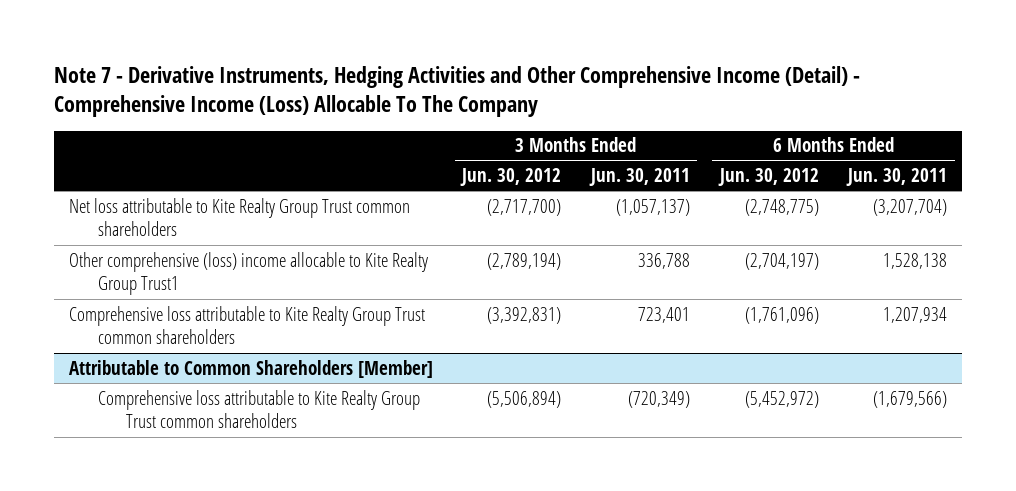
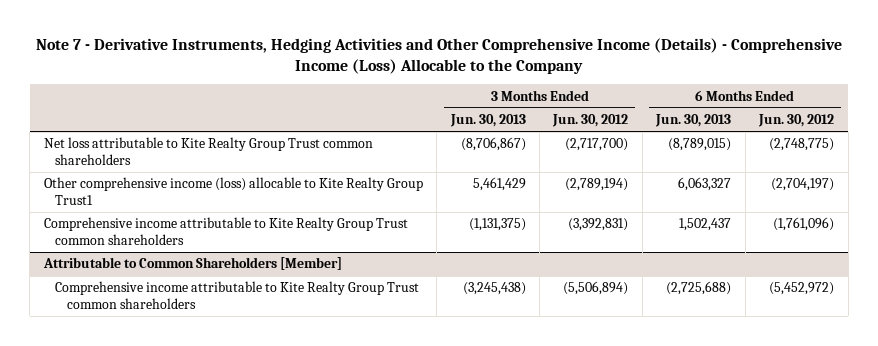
- Note 7 - Derivative Instruments, Hedging Activities and Other Comprehensive Income (Detail) - Comprehensive Income (Loss) Allocable To The Company
+ Note 7 - Derivative Instruments, Hedging Activities and Other Comprehensive Income (Details) - Comprehensive Income (Loss) Allocable to the Company
- | 3 Months Ended Jun. 30, 2012 | 3 Months Ended Jun. 30, 2011 | 6 Months Ended Jun. 30, 2012 | 6 Months Ended Jun. 30, 2011
+ | 3 Months Ended Jun. 30, 2013 | 3 Months Ended Jun. 30, 2012 | 6 Months Ended Jun. 30, 2013 | 6 Months Ended Jun. 30, 2012
- Other comprehensive (loss) income allocable to Kite Realty Group Trust1 | (2,789,194) | 336,788 | (2,704,197) | 1,528,138
- Comprehensive loss attributable to Kite Realty Group Trust common shareholders | (3,392,831) | 723,401 | (1,761,096) | 1,207,934
+ Other comprehensive income (loss) allocable to Kite Realty Group Trust1 | 5,461,429 | (2,789,194) | 6,063,327 | (2,704,197)
+ Comprehensive income attributable to Kite Realty Group Trust common shareholders | (1,131,375) | (3,392,831) | 1,502,437 | (1,761,096)
@ Attributable to Common Shareholders [Member]
- Comprehensive loss attributable to Kite Realty Group Trust common shareholders | (5,506,894) | (720,349) | (5,452,972) | (1,679,566)
+ Comprehensive income attributable to Kite Realty Group Trust common shareholders | (3,245,438) | (5,506,894) | (2,725,688) | (5,452,972)

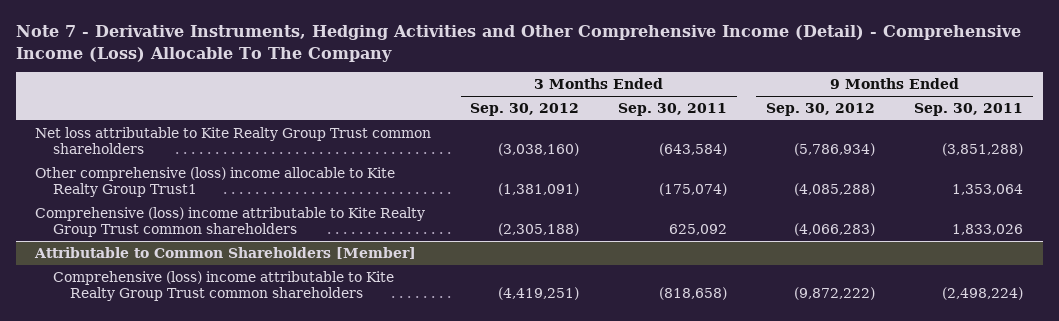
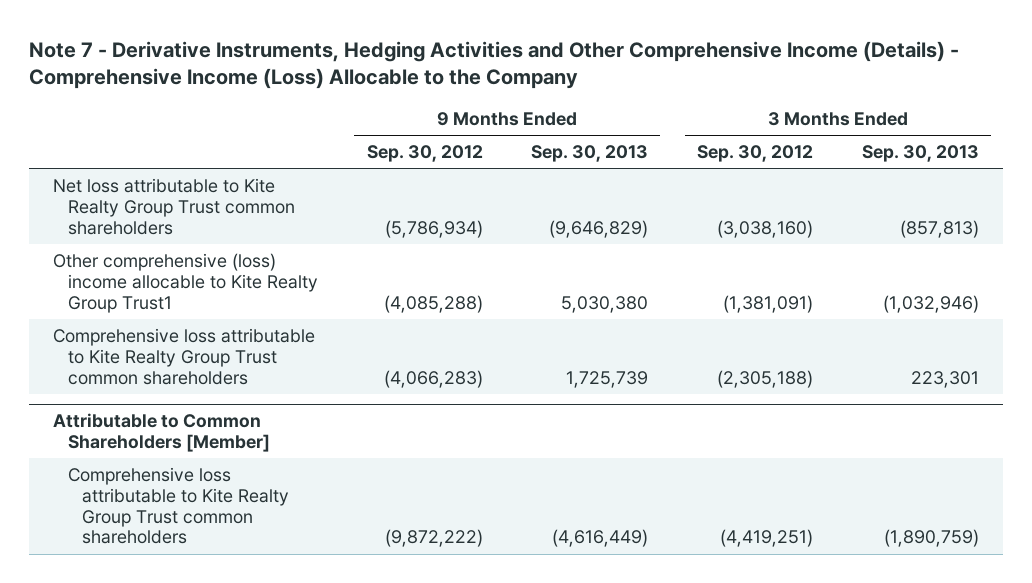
- Note 7 - Derivative Instruments, Hedging Activities and Other Comprehensive Income (Detail) - Comprehensive Income (Loss) Allocable To The Company
+ Note 7 - Derivative Instruments, Hedging Activities and Other Comprehensive Income (Details) - Comprehensive Income (Loss) Allocable to the Company
- | 3 Months Ended Sep. 30, 2012 | 3 Months Ended Sep. 30, 2011 | 9 Months Ended Sep. 30, 2012 | 9 Months Ended Sep. 30, 2011
+ | 9 Months Ended Sep. 30, 2012 | 9 Months Ended Sep. 30, 2013 | 3 Months Ended Sep. 30, 2012 | 3 Months Ended Sep. 30, 2013
- Comprehensive (loss) income attributable to Kite Realty Group Trust common shareholders | (2,305,188) | 625,092 | (4,066,283) | 1,833,026
+ Comprehensive loss attributable to Kite Realty Group Trust common shareholders | (4,066,283) | 1,725,739 | (2,305,188) | 223,301
@ Attributable to Common Shareholders [Member]
- Comprehensive (loss) income attributable to Kite Realty Group Trust common shareholders | (4,419,251) | (818,658) | (9,872,222) | (2,498,224)
+ Comprehensive loss attributable to Kite Realty Group Trust common shareholders | (9,872,222) | (4,616,449) | (4,419,251) | (1,890,759)

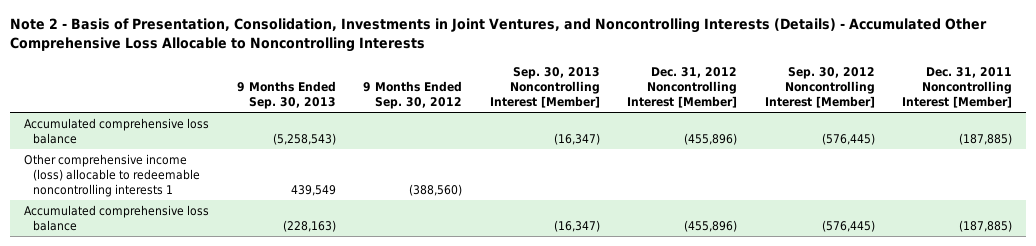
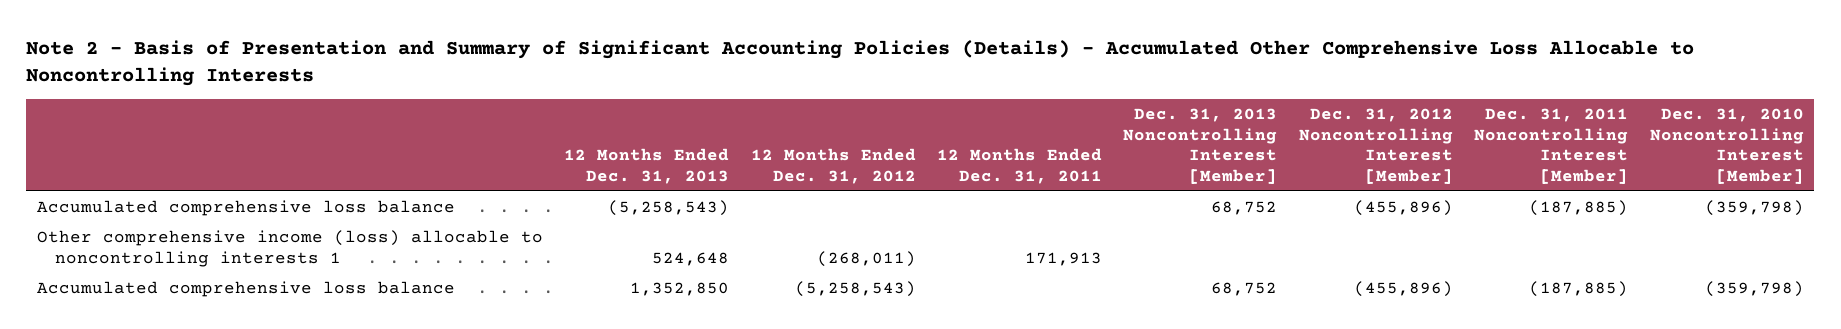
- Note 2 - Basis of Presentation, Consolidation, Investments in Joint Ventures, and Noncontrolling Interests (Details) - Accumulated Other Comprehensive Loss Allocable to Noncontrolling Interests
+ Note 2 - Basis of Presentation and Summary of Significant Accounting Policies (Details) - Accumulated Other Comprehensive Loss Allocable to Noncontrolling Interests
- | 9 Months Ended Sep. 30, 2013 | 9 Months Ended Sep. 30, 2012 | Sep. 30, 2013 Noncontrolling Interest [Member] | Dec. 31, 2012 Noncontrolling Interest [Member] | Sep. 30, 2012 Noncontrolling Interest [Member] | Dec. 31, 2011 Noncontrolling Interest [Member]
+ | 12 Months Ended Dec. 31, 2013 | 12 Months Ended Dec. 31, 2012 | 12 Months Ended Dec. 31, 2011 | Dec. 31, 2013 Noncontrolling Interest [Member] | Dec. 31, 2012 Noncontrolling Interest [Member] | Dec. 31, 2011 Noncontrolling Interest [Member] | Dec. 31, 2010 Noncontrolling Interest [Member]
- Other comprehensive income (loss) allocable to redeemable noncontrolling interests 1 | 439,549 | (388,560) | | | |
+ Other comprehensive income (loss) allocable to noncontrolling interests 1 | 524,648 | (268,011) | 171,913 | | | |

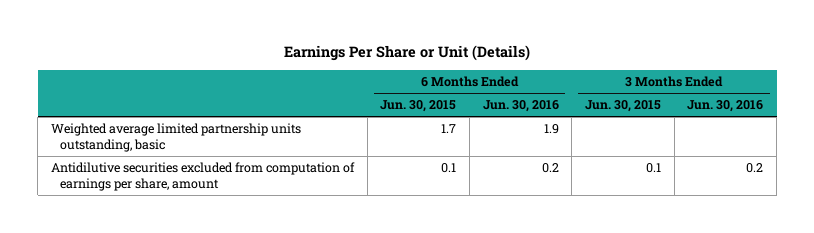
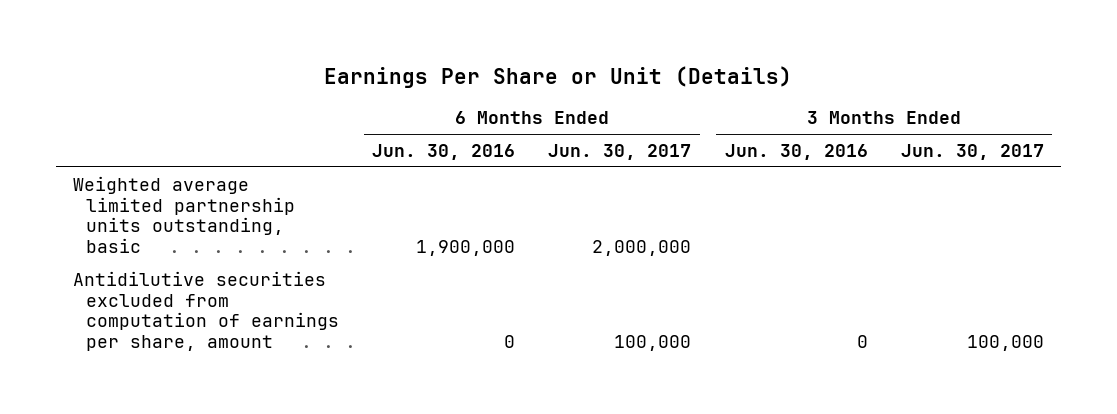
- | 6 Months Ended Jun. 30, 2015 | 6 Months Ended Jun. 30, 2016 | 3 Months Ended Jun. 30, 2015 | 3 Months Ended Jun. 30, 2016
+ | 6 Months Ended Jun. 30, 2016 | 6 Months Ended Jun. 30, 2017 | 3 Months Ended Jun. 30, 2016 | 3 Months Ended Jun. 30, 2017
- Weighted average limited partnership units outstanding, basic | 1.7 | 1.9 | |
- Antidilutive securities excluded from computation of earnings per share, amount | 0.1 | 0.2 | 0.1 | 0.2
+ Weighted average limited partnership units outstanding, basic | 1,900,000 | 2,000,000 | |
+ Antidilutive securities excluded from computation of earnings per share, amount | 0 | 100,000 | 0 | 100,000

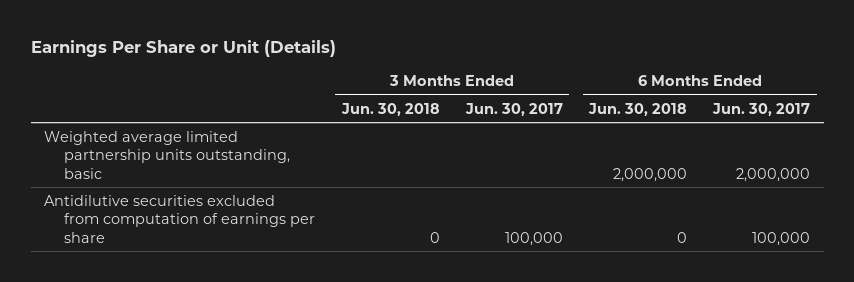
- | 6 Months Ended Jun. 30, 2016 | 6 Months Ended Jun. 30, 2017 | 3 Months Ended Jun. 30, 2016 | 3 Months Ended Jun. 30, 2017
+ | 3 Months Ended Jun. 30, 2018 | 3 Months Ended Jun. 30, 2017 | 6 Months Ended Jun. 30, 2018 | 6 Months Ended Jun. 30, 2017
- Antidilutive securities excluded from computation of earnings per share, amount | 0 | 100,000 | 0 | 100,000
+ Antidilutive securities excluded from computation of earnings per share | 0 | 100,000 | 0 | 100,000

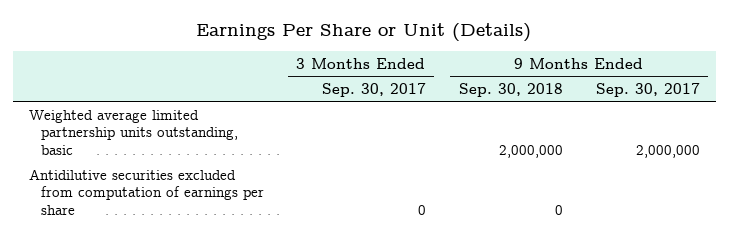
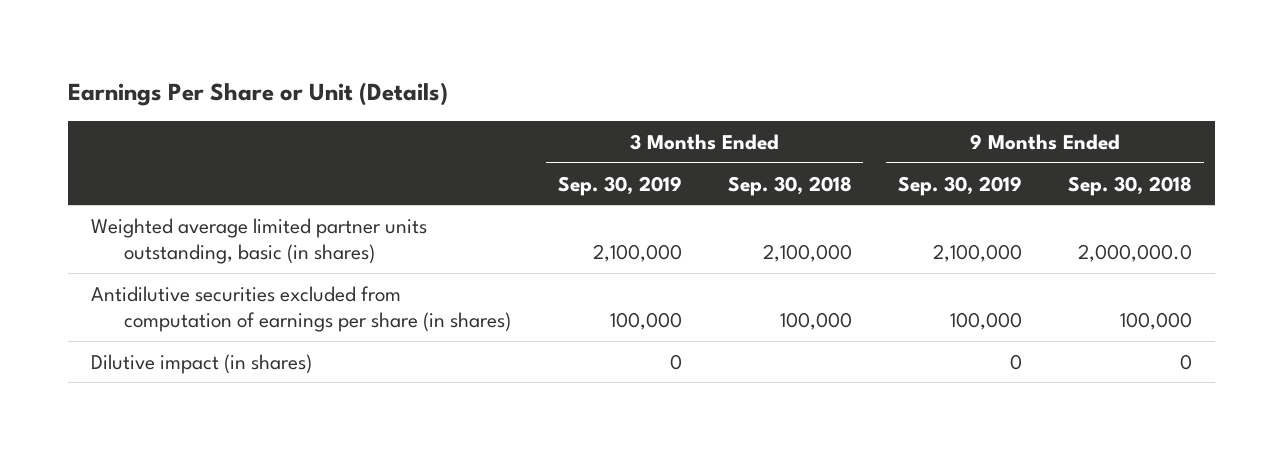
- | 3 Months Ended Sep. 30, 2017 | 9 Months Ended Sep. 30, 2018 | 9 Months Ended Sep. 30, 2017
+ | 3 Months Ended Sep. 30, 2019 | 3 Months Ended Sep. 30, 2018 | 9 Months Ended Sep. 30, 2019 | 9 Months Ended Sep. 30, 2018
- Weighted average limited partnership units outstanding, basic | | 2,000,000 | 2,000,000
- Antidilutive securities excluded from computation of earnings per share | 0 | 0 |
+ Weighted average limited partner units outstanding, basic (in shares) | 2,100,000 | 2,100,000 | 2,100,000 | 2,000,000.0
+ Antidilutive securities excluded from computation of earnings per share (in shares) | 100,000 | 100,000 | 100,000 | 100,000
+ Dilutive impact (in shares) | 0 | | 0 | 0

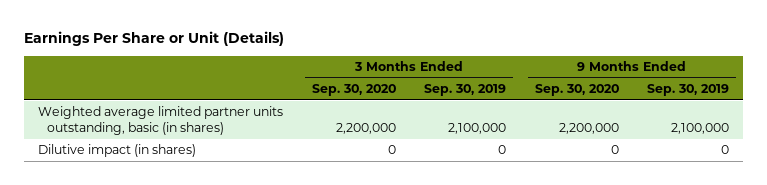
- | 3 Months Ended Sep. 30, 2019 | 3 Months Ended Sep. 30, 2018 | 9 Months Ended Sep. 30, 2019 | 9 Months Ended Sep. 30, 2018
+ | 3 Months Ended Sep. 30, 2020 | 3 Months Ended Sep. 30, 2019 | 9 Months Ended Sep. 30, 2020 | 9 Months Ended Sep. 30, 2019
- Antidilutive securities excluded from computation of earnings per share (in shares) | 100,000 | 100,000 | 100,000 | 100,000

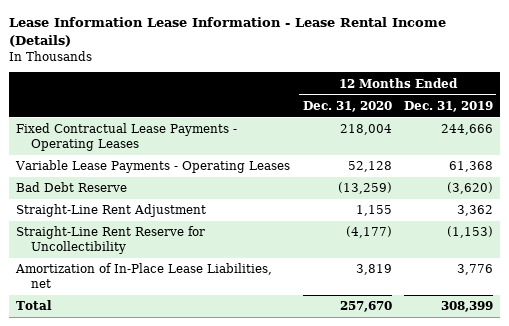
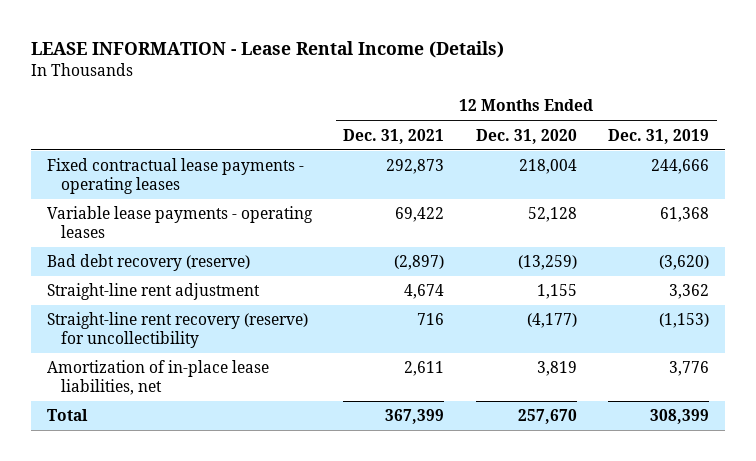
- Lease Information Lease Information - Lease Rental Income (Details)
+ LEASE INFORMATION - Lease Rental Income (Details)
- | 12 Months Ended Dec. 31, 2020 | 12 Months Ended Dec. 31, 2019
+ | 12 Months Ended Dec. 31, 2021 | 12 Months Ended Dec. 31, 2020 | 12 Months Ended Dec. 31, 2019
- Fixed Contractual Lease Payments - Operating Leases | 218,004 | 244,666
- Variable Lease Payments - Operating Leases | 52,128 | 61,368
- Bad Debt Reserve | (13,259) | (3,620)
- Straight-Line Rent Adjustment | 1,155 | 3,362
- Straight-Line Rent Reserve for Uncollectibility | (4,177) | (1,153)
- Amortization of In-Place Lease Liabilities, net | 3,819 | 3,776
+ Fixed contractual lease payments - operating leases | 292,873 | 218,004 | 244,666
+ Variable lease payments - operating leases | 69,422 | 52,128 | 61,368
+ Bad debt recovery (reserve) | (2,897) | (13,259) | (3,620)
+ Straight-line rent adjustment | 4,674 | 1,155 | 3,362
+ Straight-line rent recovery (reserve) for uncollectibility | 716 | (4,177) | (1,153)
+ Amortization of in-place lease liabilities, net | 2,611 | 3,819 | 3,776

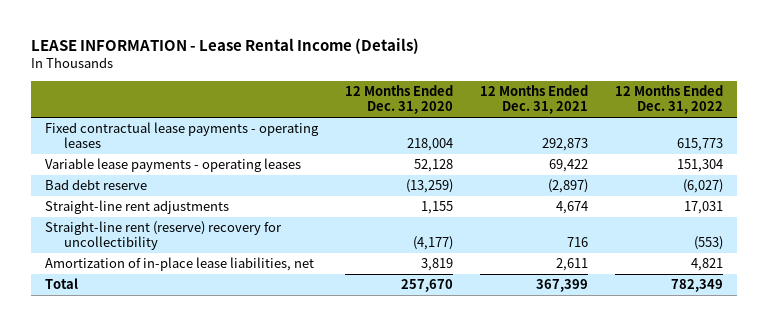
- | 12 Months Ended Dec. 31, 2021 | 12 Months Ended Dec. 31, 2020 | 12 Months Ended Dec. 31, 2019
+ | 12 Months Ended Dec. 31, 2020 | 12 Months Ended Dec. 31, 2021 | 12 Months Ended Dec. 31, 2022
- Bad debt recovery (reserve) | (2,897) | (13,259) | (3,620)
- Straight-line rent adjustment | 4,674 | 1,155 | 3,362
- Straight-line rent recovery (reserve) for uncollectibility | 716 | (4,177) | (1,153)
+ Bad debt reserve | (13,259) | (2,897) | (6,027)
+ Straight-line rent adjustments | 1,155 | 4,674 | 17,031
+ Straight-line rent (reserve) recovery for uncollectibility | (4,177) | 716 | (553)

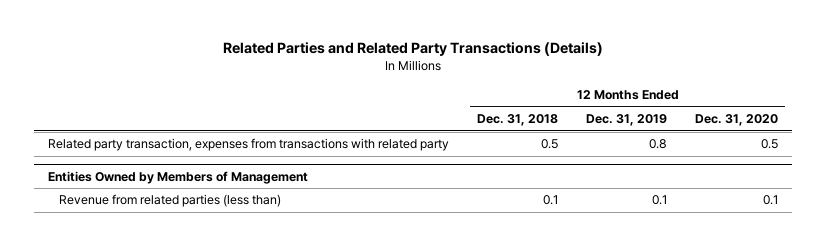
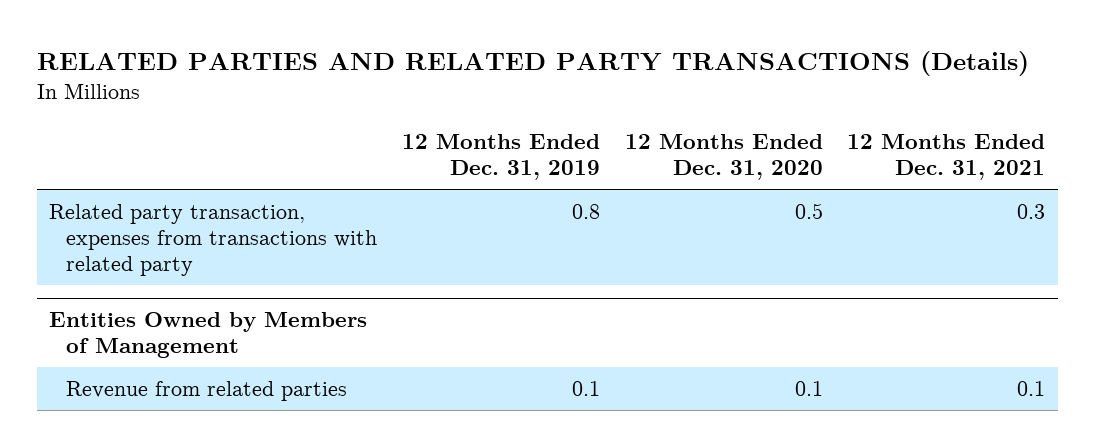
- Related Parties and Related Party Transactions (Details)
+ RELATED PARTIES AND RELATED PARTY TRANSACTIONS (Details)
- | 12 Months Ended Dec. 31, 2018 | 12 Months Ended Dec. 31, 2019 | 12 Months Ended Dec. 31, 2020
+ | 12 Months Ended Dec. 31, 2019 | 12 Months Ended Dec. 31, 2020 | 12 Months Ended Dec. 31, 2021
@ Entities Owned by Members of Management
- Revenue from related parties (less than) | 0.1 | 0.1 | 0.1
+ Revenue from related parties | 0.1 | 0.1 | 0.1

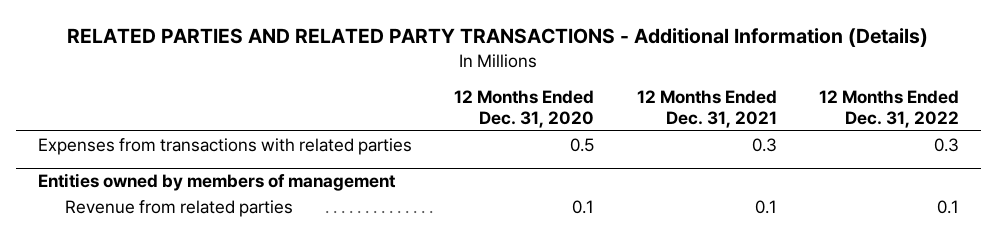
- RELATED PARTIES AND RELATED PARTY TRANSACTIONS (Details)
+ RELATED PARTIES AND RELATED PARTY TRANSACTIONS - Additional Information (Details)
- | 12 Months Ended Dec. 31, 2019 | 12 Months Ended Dec. 31, 2020 | 12 Months Ended Dec. 31, 2021
+ | 12 Months Ended Dec. 31, 2020 | 12 Months Ended Dec. 31, 2021 | 12 Months Ended Dec. 31, 2022
- Related party transaction, expenses from transactions with related party | 0.8 | 0.5 | 0.3
- Entities Owned by Members of Management
+ Expenses from transactions with related parties | 0.5 | 0.3 | 0.3
+ Entities owned by members of management

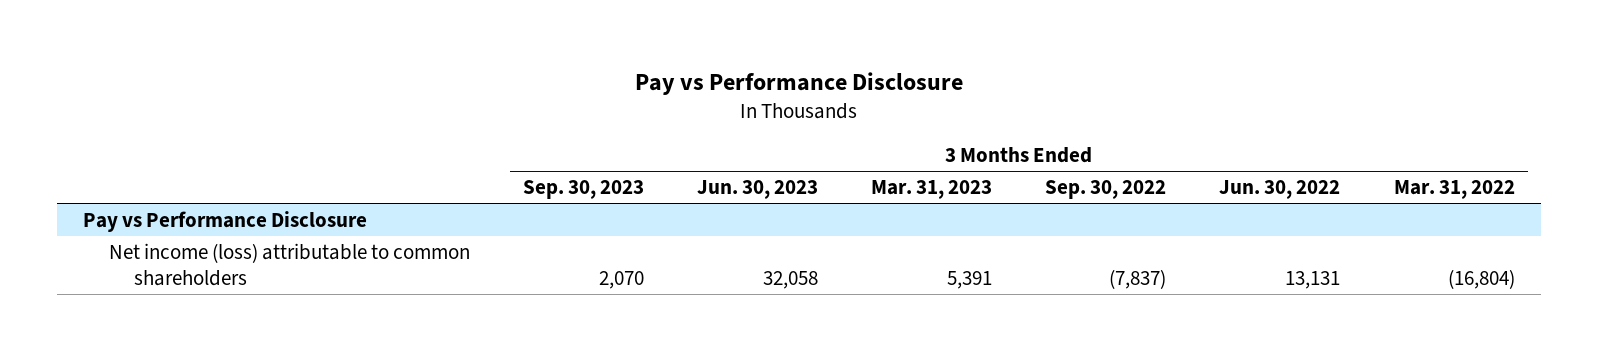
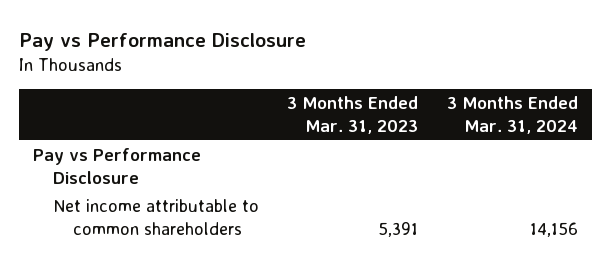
- | 3 Months Ended Sep. 30, 2023 | 3 Months Ended Jun. 30, 2023 | 3 Months Ended Mar. 31, 2023 | 3 Months Ended Sep. 30, 2022 | 3 Months Ended Jun. 30, 2022 | 3 Months Ended Mar. 31, 2022
+ | 3 Months Ended Mar. 31, 2023 | 3 Months Ended Mar. 31, 2024
- Net income (loss) attributable to common shareholders | 2,070 | 32,058 | 5,391 | (7,837) | 13,131 | (16,804)
+ Net income attributable to common shareholders | 5,391 | 14,156

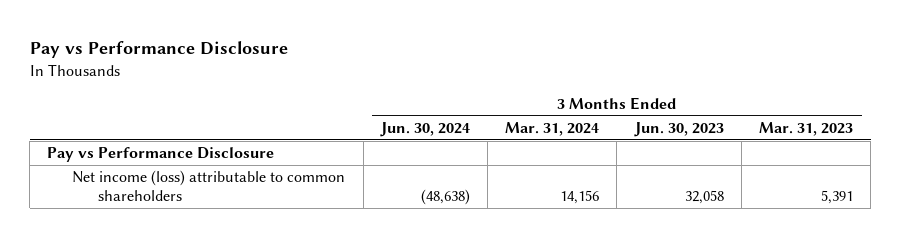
- | 3 Months Ended Mar. 31, 2023 | 3 Months Ended Mar. 31, 2024
+ | 3 Months Ended Jun. 30, 2024 | 3 Months Ended Mar. 31, 2024 | 3 Months Ended Jun. 30, 2023 | 3 Months Ended Mar. 31, 2023
- Net income attributable to common shareholders | 5,391 | 14,156
+ Net income (loss) attributable to common shareholders | (48,638) | 14,156 | 32,058 | 5,391

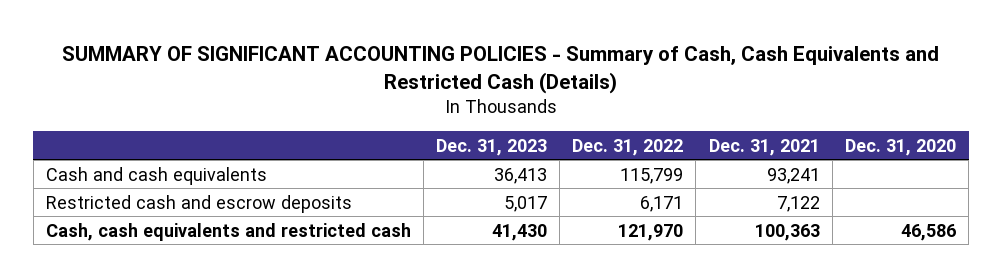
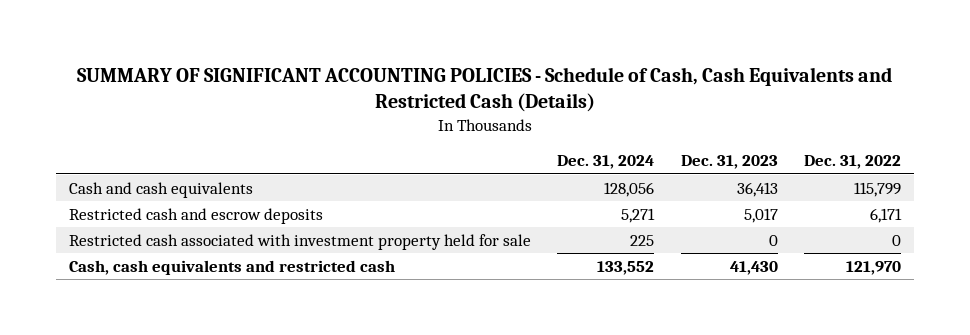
- SUMMARY OF SIGNIFICANT ACCOUNTING POLICIES - Summary of Cash, Cash Equivalents and Restricted Cash (Details)
+ SUMMARY OF SIGNIFICANT ACCOUNTING POLICIES - Schedule of Cash, Cash Equivalents and Restricted Cash (Details)
- | Dec. 31, 2023 | Dec. 31, 2022 | Dec. 31, 2021 | Dec. 31, 2020
+ | Dec. 31, 2024 | Dec. 31, 2023 | Dec. 31, 2022
+ Restricted cash associated with investment property held for sale | 225 | 0 | 0

